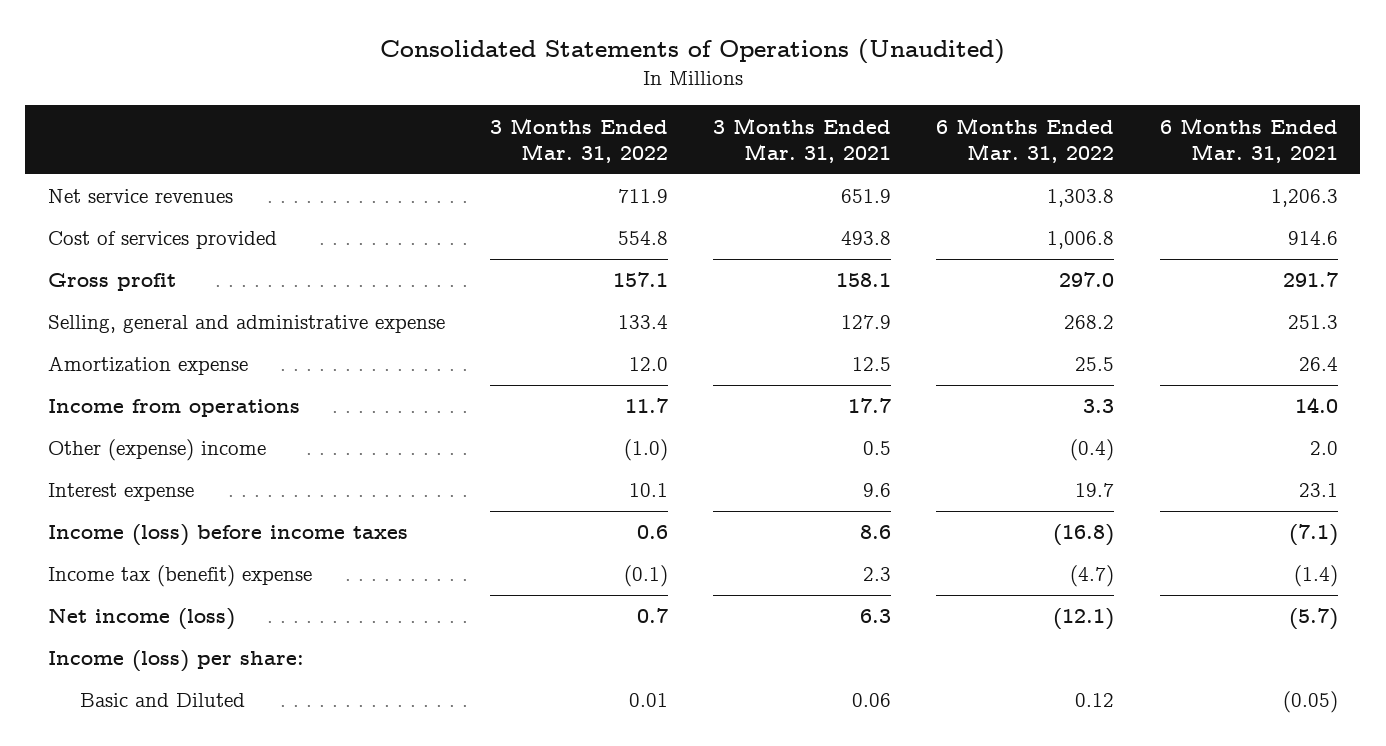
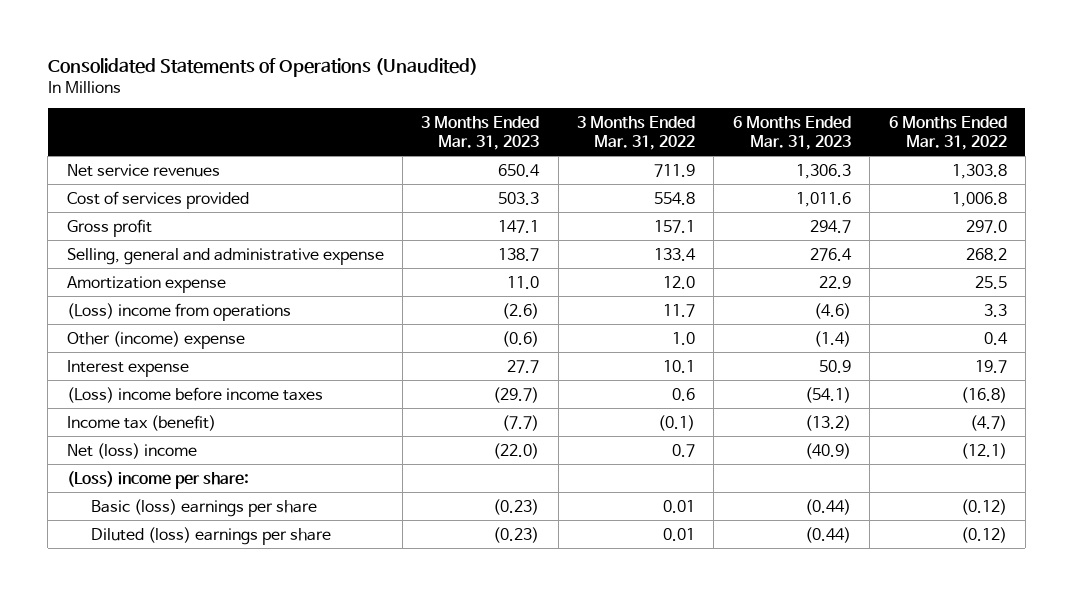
- | 3 Months Ended Mar. 31, 2022 | 3 Months Ended Mar. 31, 2021 | 6 Months Ended Mar. 31, 2022 | 6 Months Ended Mar. 31, 2021
+ | 3 Months Ended Mar. 31, 2023 | 3 Months Ended Mar. 31, 2022 | 6 Months Ended Mar. 31, 2023 | 6 Months Ended Mar. 31, 2022
- Income from operations | 11.7 | 17.7 | 3.3 | 14.0
- Other (expense) income | (1.0) | 0.5 | (0.4) | 2.0
+ (Loss) income from operations | (2.6) | 11.7 | (4.6) | 3.3
+ Other (income) expense | (0.6) | 1.0 | (1.4) | 0.4
- Income (loss) before income taxes | 0.6 | 8.6 | (16.8) | (7.1)
- Income tax (benefit) expense | (0.1) | 2.3 | (4.7) | (1.4)
- Net income (loss) | 0.7 | 6.3 | (12.1) | (5.7)
- Income (loss) per share:
- Basic and Diluted | 0.01 | 0.06 | 0.12 | (0.05)
+ (Loss) income before income taxes | (29.7) | 0.6 | (54.1) | (16.8)
+ Income tax (benefit) | (7.7) | (0.1) | (13.2) | (4.7)
+ Net (loss) income | (22.0) | 0.7 | (40.9) | (12.1)
+ (Loss) income per share:
+ Basic (loss) earnings per share | (0.23) | 0.01 | (0.44) | (0.12)
+ Diluted (loss) earnings per share | (0.23) | 0.01 | (0.44) | (0.12)

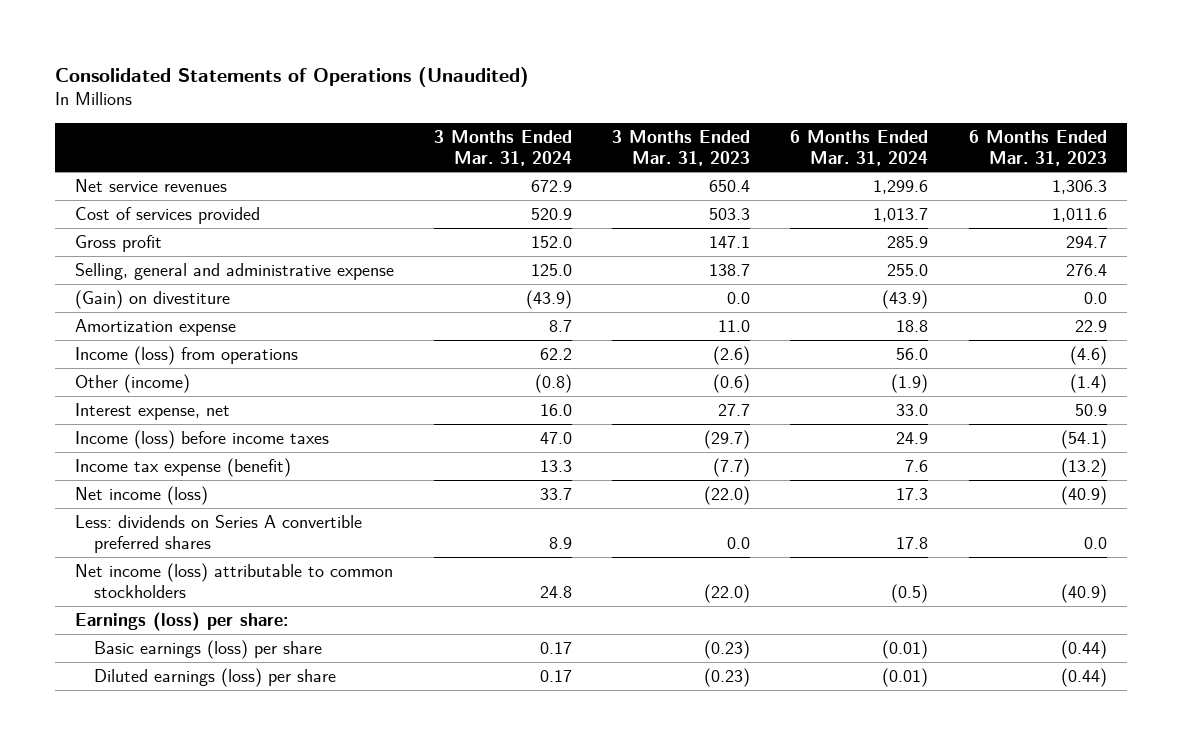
- | 3 Months Ended Mar. 31, 2023 | 3 Months Ended Mar. 31, 2022 | 6 Months Ended Mar. 31, 2023 | 6 Months Ended Mar. 31, 2022
+ | 3 Months Ended Mar. 31, 2024 | 3 Months Ended Mar. 31, 2023 | 6 Months Ended Mar. 31, 2024 | 6 Months Ended Mar. 31, 2023
+ (Gain) on divestiture | (43.9) | 0.0 | (43.9) | 0.0
- (Loss) income from operations | (2.6) | 11.7 | (4.6) | 3.3
- Other (income) expense | (0.6) | 1.0 | (1.4) | 0.4
- Interest expense | 27.7 | 10.1 | 50.9 | 19.7
- (Loss) income before income taxes | (29.7) | 0.6 | (54.1) | (16.8)
- Income tax (benefit) | (7.7) | (0.1) | (13.2) | (4.7)
- Net (loss) income | (22.0) | 0.7 | (40.9) | (12.1)
- (Loss) income per share:
- Basic (loss) earnings per share | (0.23) | 0.01 | (0.44) | (0.12)
- Diluted (loss) earnings per share | (0.23) | 0.01 | (0.44) | (0.12)
+ Income (loss) from operations | 62.2 | (2.6) | 56.0 | (4.6)
+ Other (income) | (0.8) | (0.6) | (1.9) | (1.4)
+ Interest expense, net | 16.0 | 27.7 | 33.0 | 50.9
+ Income (loss) before income taxes | 47.0 | (29.7) | 24.9 | (54.1)
+ Income tax expense (benefit) | 13.3 | (7.7) | 7.6 | (13.2)
+ Net income (loss) | 33.7 | (22.0) | 17.3 | (40.9)
+ Less: dividends on Series A convertible preferred shares | 8.9 | 0.0 | 17.8 | 0.0
+ Net income (loss) attributable to common stockholders | 24.8 | (22.0) | (0.5) | (40.9)
+ Earnings (loss) per share:
+ Basic earnings (loss) per share | 0.17 | (0.23) | (0.01) | (0.44)
+ Diluted earnings (loss) per share | 0.17 | (0.23) | (0.01) | (0.44)

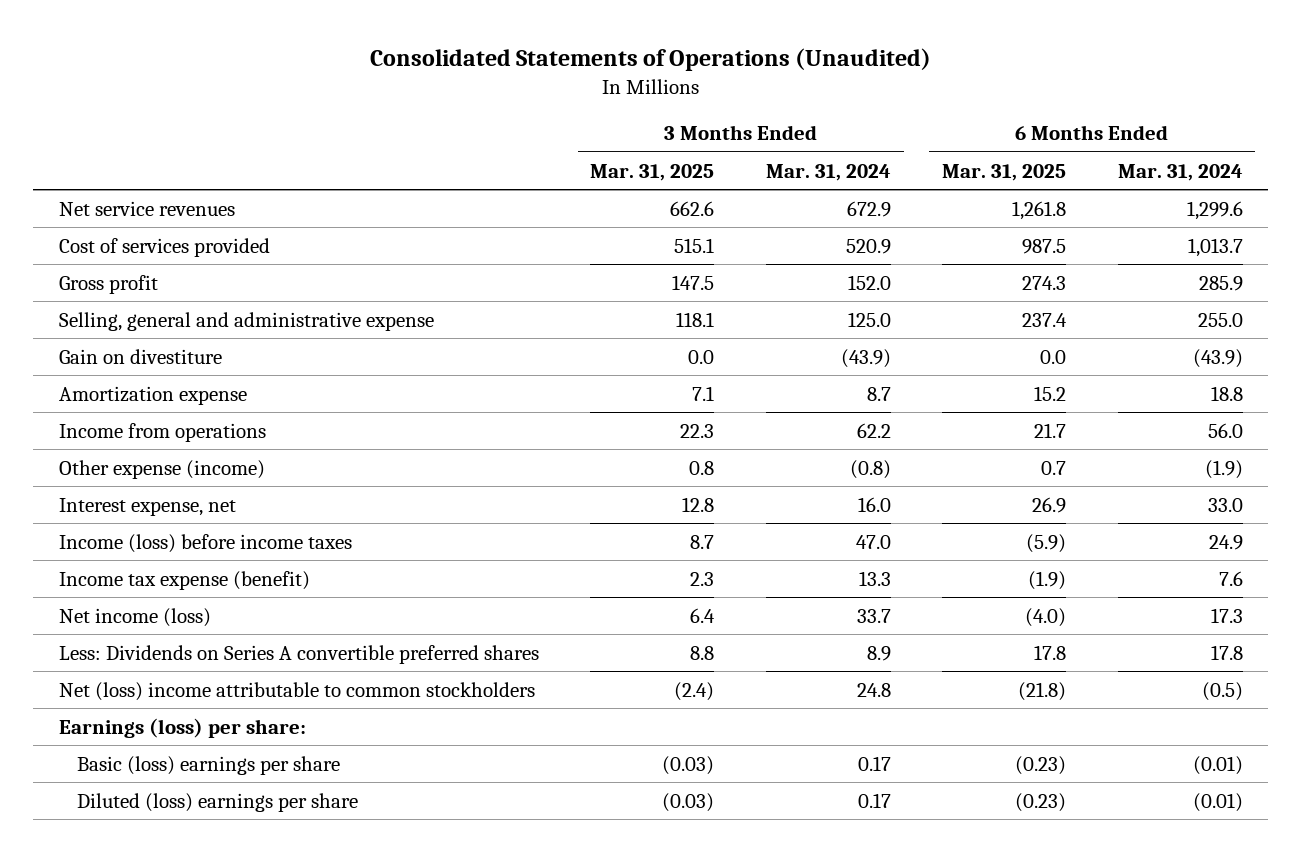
- | 3 Months Ended Mar. 31, 2024 | 3 Months Ended Mar. 31, 2023 | 6 Months Ended Mar. 31, 2024 | 6 Months Ended Mar. 31, 2023
+ | 3 Months Ended Mar. 31, 2025 | 3 Months Ended Mar. 31, 2024 | 6 Months Ended Mar. 31, 2025 | 6 Months Ended Mar. 31, 2024
- (Gain) on divestiture | (43.9) | 0.0 | (43.9) | 0.0
+ Gain on divestiture | 0.0 | (43.9) | 0.0 | (43.9)
- Income (loss) from operations | 62.2 | (2.6) | 56.0 | (4.6)
- Other (income) | (0.8) | (0.6) | (1.9) | (1.4)
+ Income from operations | 22.3 | 62.2 | 21.7 | 56.0
+ Other expense (income) | 0.8 | (0.8) | 0.7 | (1.9)
- Less: dividends on Series A convertible preferred shares | 8.9 | 0.0 | 17.8 | 0.0
- Net income (loss) attributable to common stockholders | 24.8 | (22.0) | (0.5) | (40.9)
+ Less: Dividends on Series A convertible preferred shares | 8.8 | 8.9 | 17.8 | 17.8
+ Net (loss) income attributable to common stockholders | (2.4) | 24.8 | (21.8) | (0.5)
- Basic earnings (loss) per share | 0.17 | (0.23) | (0.01) | (0.44)
- Diluted earnings (loss) per share | 0.17 | (0.23) | (0.01) | (0.44)
+ Basic (loss) earnings per share | (0.03) | 0.17 | (0.23) | (0.01)
+ Diluted (loss) earnings per share | (0.03) | 0.17 | (0.23) | (0.01)

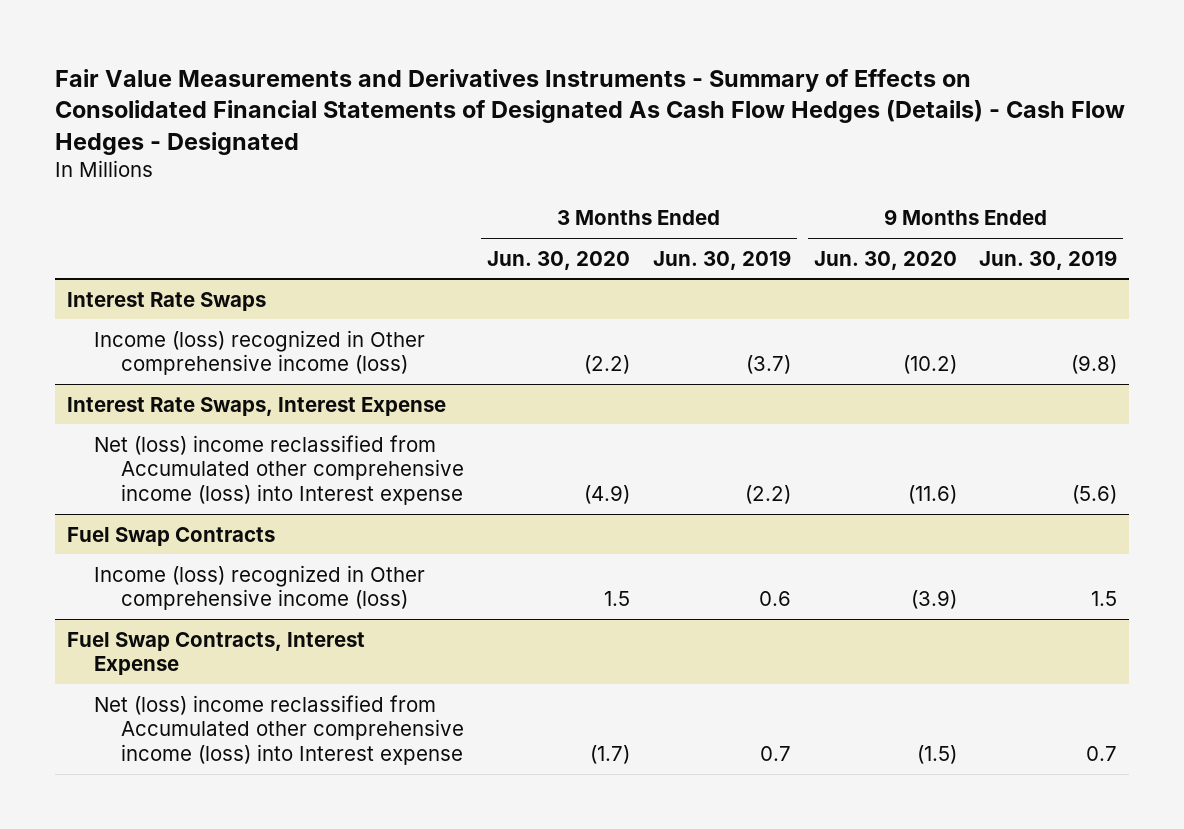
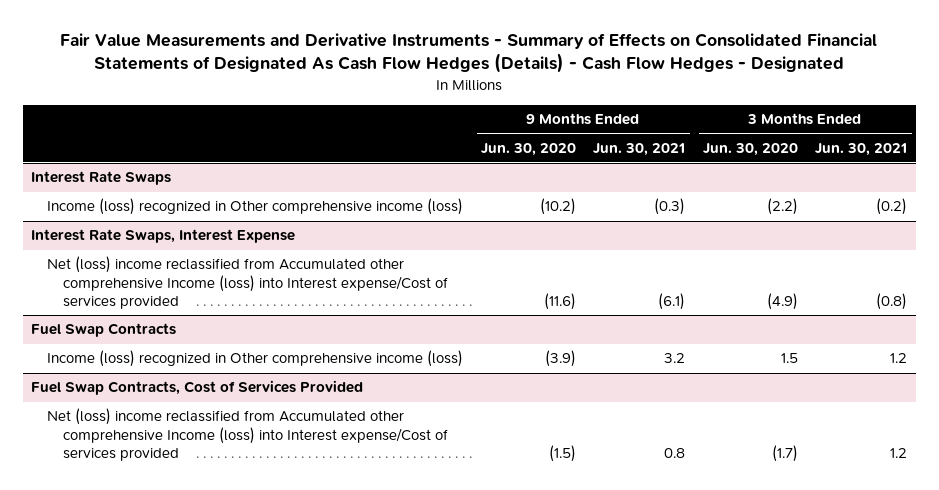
- Fair Value Measurements and Derivatives Instruments - Summary of Effects on Consolidated Financial Statements of Designated As Cash Flow Hedges (Details) - Cash Flow Hedges - Designated
+ Fair Value Measurements and Derivative Instruments - Summary of Effects on Consolidated Financial Statements of Designated As Cash Flow Hedges (Details) - Cash Flow Hedges - Designated
- | 3 Months Ended Jun. 30, 2020 | 3 Months Ended Jun. 30, 2019 | 9 Months Ended Jun. 30, 2020 | 9 Months Ended Jun. 30, 2019
+ | 9 Months Ended Jun. 30, 2020 | 9 Months Ended Jun. 30, 2021 | 3 Months Ended Jun. 30, 2020 | 3 Months Ended Jun. 30, 2021
@ Interest Rate Swaps, Interest Expense
- Net (loss) income reclassified from Accumulated other comprehensive income (loss) into Interest expense | (4.9) | (2.2) | (11.6) | (5.6)
+ Net (loss) income reclassified from Accumulated other comprehensive Income (loss) into Interest expense/Cost of services provided | (11.6) | (6.1) | (4.9) | (0.8)
- Fuel Swap Contracts, Interest Expense
- Net (loss) income reclassified from Accumulated other comprehensive income (loss) into Interest expense | (1.7) | 0.7 | (1.5) | 0.7
+ Fuel Swap Contracts, Cost of Services Provided
+ Net (loss) income reclassified from Accumulated other comprehensive Income (loss) into Interest expense/Cost of services provided | (1.5) | 0.8 | (1.7) | 1.2

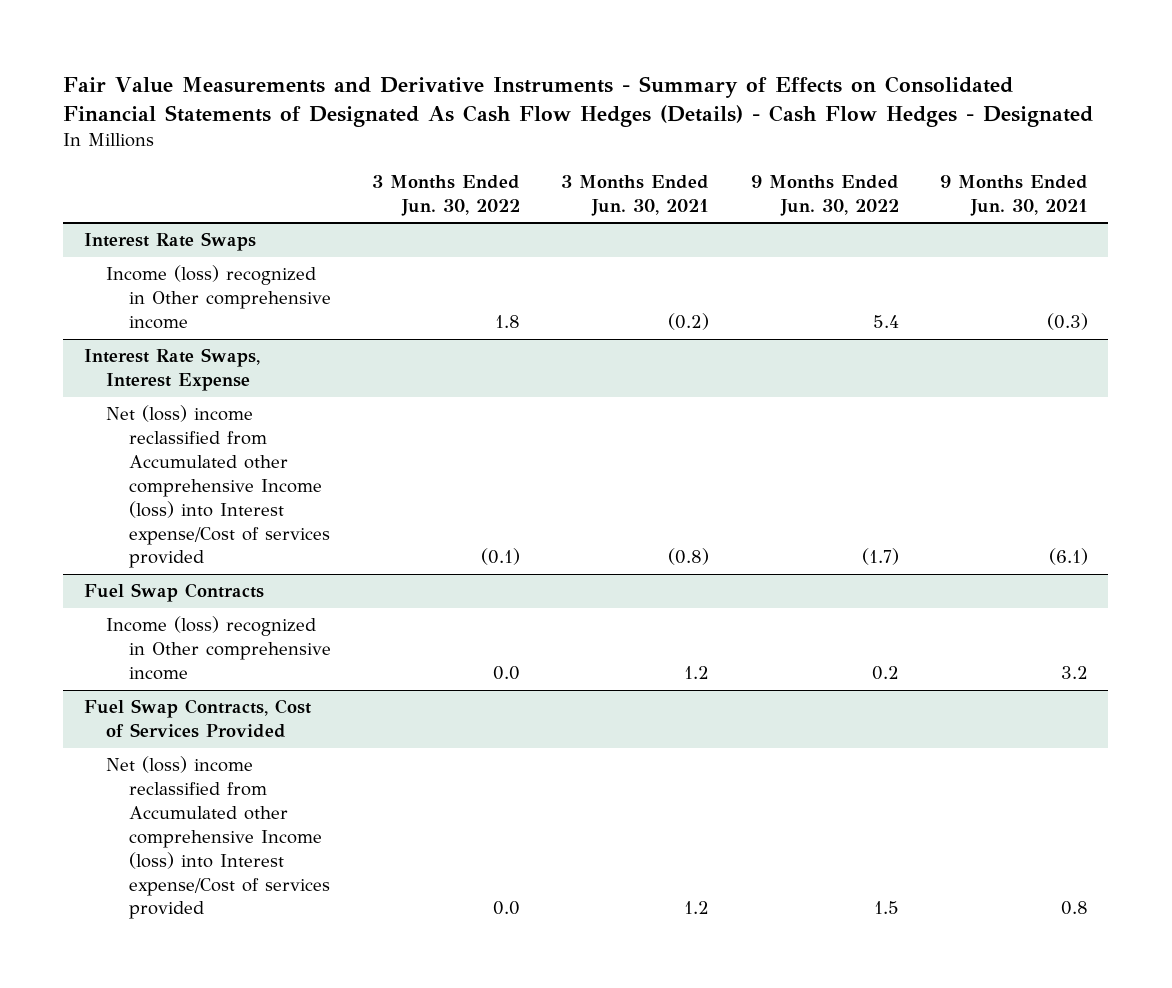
- | 9 Months Ended Jun. 30, 2020 | 9 Months Ended Jun. 30, 2021 | 3 Months Ended Jun. 30, 2020 | 3 Months Ended Jun. 30, 2021
+ | 3 Months Ended Jun. 30, 2022 | 3 Months Ended Jun. 30, 2021 | 9 Months Ended Jun. 30, 2022 | 9 Months Ended Jun. 30, 2021
@ Interest Rate Swaps
- Income (loss) recognized in Other comprehensive income (loss) | (10.2) | (0.3) | (2.2) | (0.2)
+ Income (loss) recognized in Other comprehensive income | 1.8 | (0.2) | 5.4 | (0.3)
@ Fuel Swap Contracts
- Income (loss) recognized in Other comprehensive income (loss) | (3.9) | 3.2 | 1.5 | 1.2
+ Income (loss) recognized in Other comprehensive income | 0.0 | 1.2 | 0.2 | 3.2

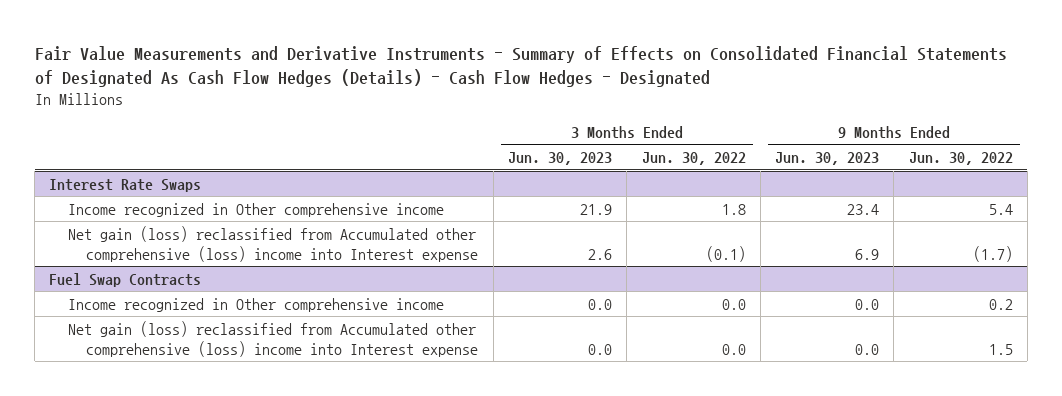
- | 3 Months Ended Jun. 30, 2022 | 3 Months Ended Jun. 30, 2021 | 9 Months Ended Jun. 30, 2022 | 9 Months Ended Jun. 30, 2021
+ | 3 Months Ended Jun. 30, 2023 | 3 Months Ended Jun. 30, 2022 | 9 Months Ended Jun. 30, 2023 | 9 Months Ended Jun. 30, 2022
@ Interest Rate Swaps
- Income (loss) recognized in Other comprehensive income | 1.8 | (0.2) | 5.4 | (0.3)
- Interest Rate Swaps, Interest Expense
- Net (loss) income reclassified from Accumulated other comprehensive Income (loss) into Interest expense/Cost of services provided | (0.1) | (0.8) | (1.7) | (6.1)
@ Interest Rate Swaps
+ Income recognized in Other comprehensive income | 21.9 | 1.8 | 23.4 | 5.4
+ Net gain (loss) reclassified from Accumulated other comprehensive (loss) income into Interest expense | 2.6 | (0.1) | 6.9 | (1.7)
@ Fuel Swap Contracts
- Income (loss) recognized in Other comprehensive income | 0.0 | 1.2 | 0.2 | 3.2
- Fuel Swap Contracts, Cost of Services Provided
- Net (loss) income reclassified from Accumulated other comprehensive Income (loss) into Interest expense/Cost of services provided | 0.0 | 1.2 | 1.5 | 0.8
@ Fuel Swap Contracts
+ Income recognized in Other comprehensive income | 0.0 | 0.0 | 0.0 | 0.2
+ Net gain (loss) reclassified from Accumulated other comprehensive (loss) income into Interest expense | 0.0 | 0.0 | 0.0 | 1.5

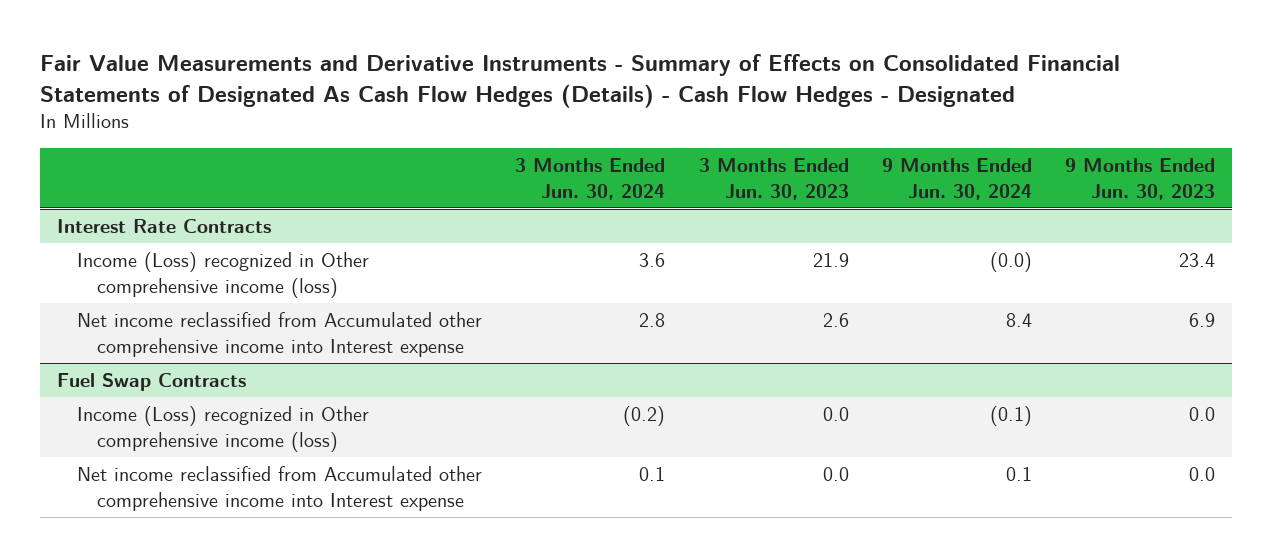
- | 3 Months Ended Jun. 30, 2023 | 3 Months Ended Jun. 30, 2022 | 9 Months Ended Jun. 30, 2023 | 9 Months Ended Jun. 30, 2022
+ | 3 Months Ended Jun. 30, 2024 | 3 Months Ended Jun. 30, 2023 | 9 Months Ended Jun. 30, 2024 | 9 Months Ended Jun. 30, 2023
- Interest Rate Swaps
- Income recognized in Other comprehensive income | 21.9 | 1.8 | 23.4 | 5.4
- Net gain (loss) reclassified from Accumulated other comprehensive (loss) income into Interest expense | 2.6 | (0.1) | 6.9 | (1.7)
+ Interest Rate Contracts
+ Income (Loss) recognized in Other comprehensive income (loss) | 3.6 | 21.9 | (0.0) | 23.4
+ Net income reclassified from Accumulated other comprehensive income into Interest expense | 2.8 | 2.6 | 8.4 | 6.9
@ Fuel Swap Contracts
- Income recognized in Other comprehensive income | 0.0 | 0.0 | 0.0 | 0.2
- Net gain (loss) reclassified from Accumulated other comprehensive (loss) income into Interest expense | 0.0 | 0.0 | 0.0 | 1.5
+ Income (Loss) recognized in Other comprehensive income (loss) | (0.2) | 0.0 | (0.1) | 0.0
+ Net income reclassified from Accumulated other comprehensive income into Interest expense | 0.1 | 0.0 | 0.1 | 0.0

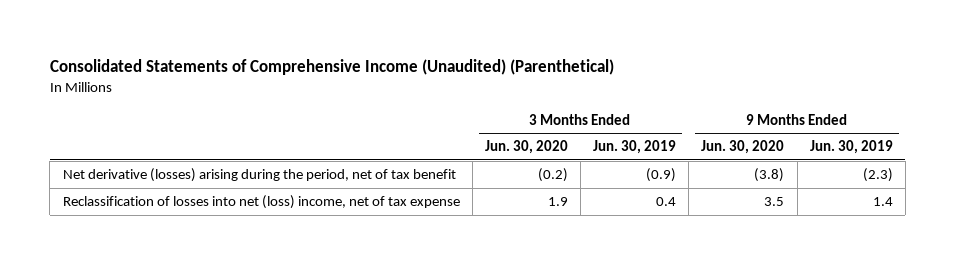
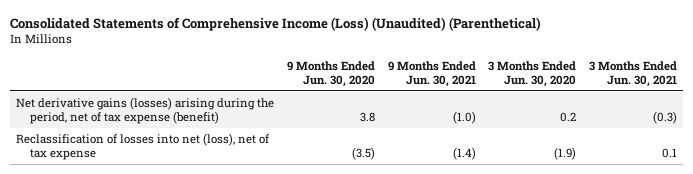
- Consolidated Statements of Comprehensive Income (Unaudited) (Parenthetical)
+ Consolidated Statements of Comprehensive Income (Loss) (Unaudited) (Parenthetical)
- | 3 Months Ended Jun. 30, 2020 | 3 Months Ended Jun. 30, 2019 | 9 Months Ended Jun. 30, 2020 | 9 Months Ended Jun. 30, 2019
+ | 9 Months Ended Jun. 30, 2020 | 9 Months Ended Jun. 30, 2021 | 3 Months Ended Jun. 30, 2020 | 3 Months Ended Jun. 30, 2021
- Net derivative (losses) arising during the period, net of tax benefit | (0.2) | (0.9) | (3.8) | (2.3)
- Reclassification of losses into net (loss) income, net of tax expense | 1.9 | 0.4 | 3.5 | 1.4
+ Net derivative gains (losses) arising during the period, net of tax expense (benefit) | 3.8 | (1.0) | 0.2 | (0.3)
+ Reclassification of losses into net (loss), net of tax expense | (3.5) | (1.4) | (1.9) | 0.1

